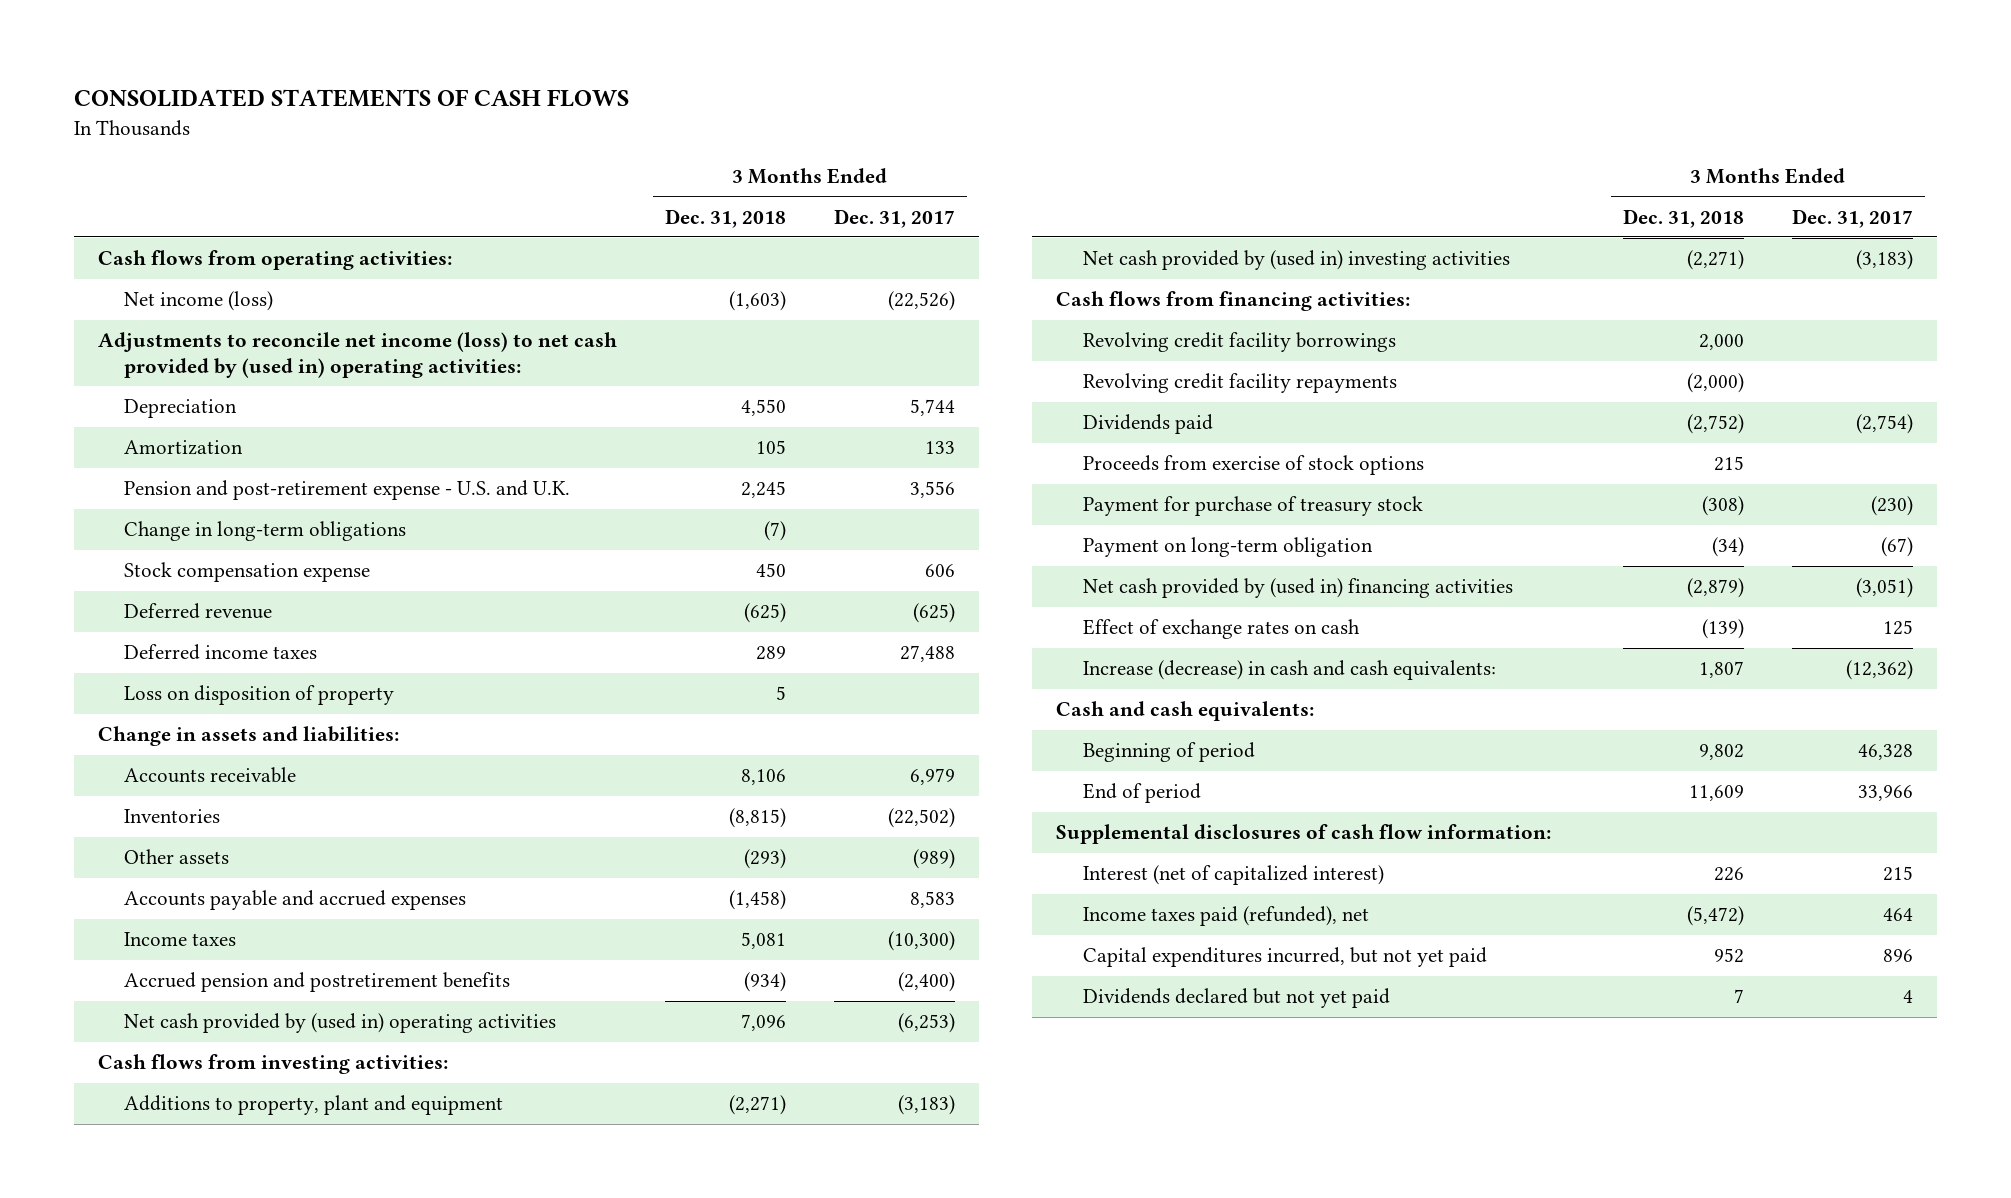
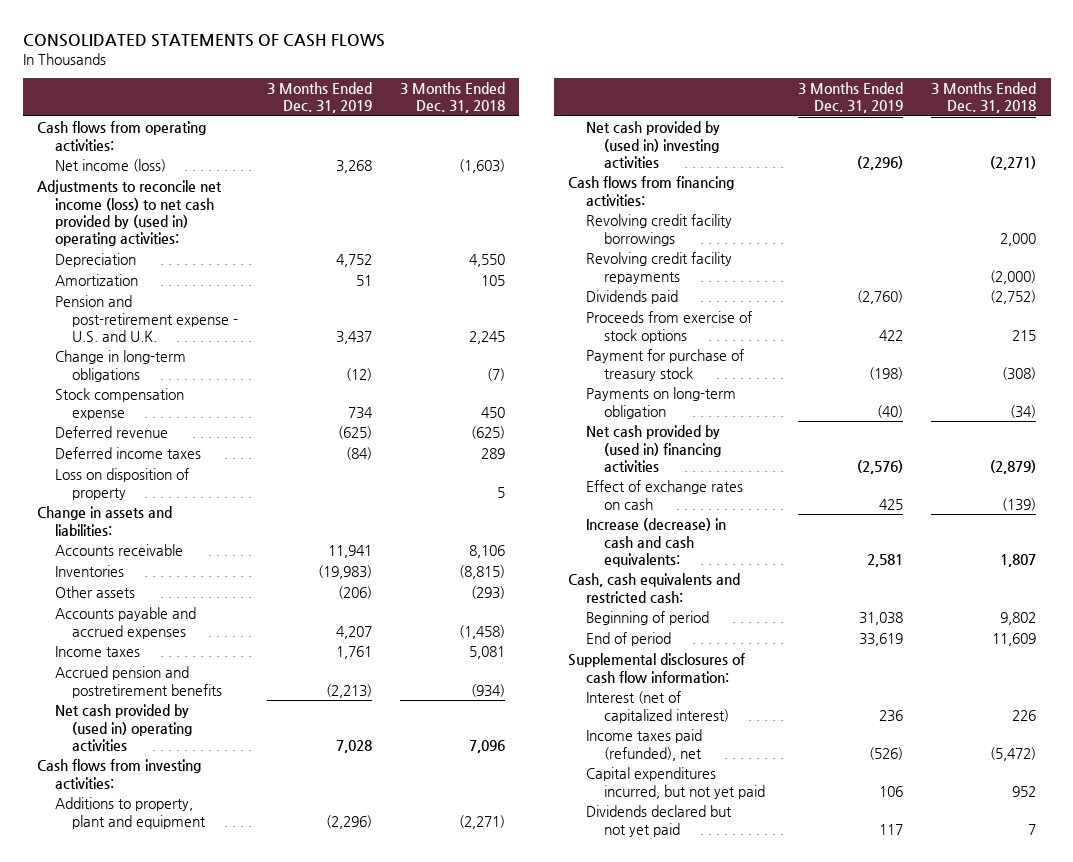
- | 3 Months Ended Dec. 31, 2018 | 3 Months Ended Dec. 31, 2017
+ | 3 Months Ended Dec. 31, 2019 | 3 Months Ended Dec. 31, 2018
- Payment on long-term obligation | (34) | (67)
+ Payments on long-term obligation | (40) | (34)
- Cash and cash equivalents:
+ Cash, cash equivalents and restricted cash:

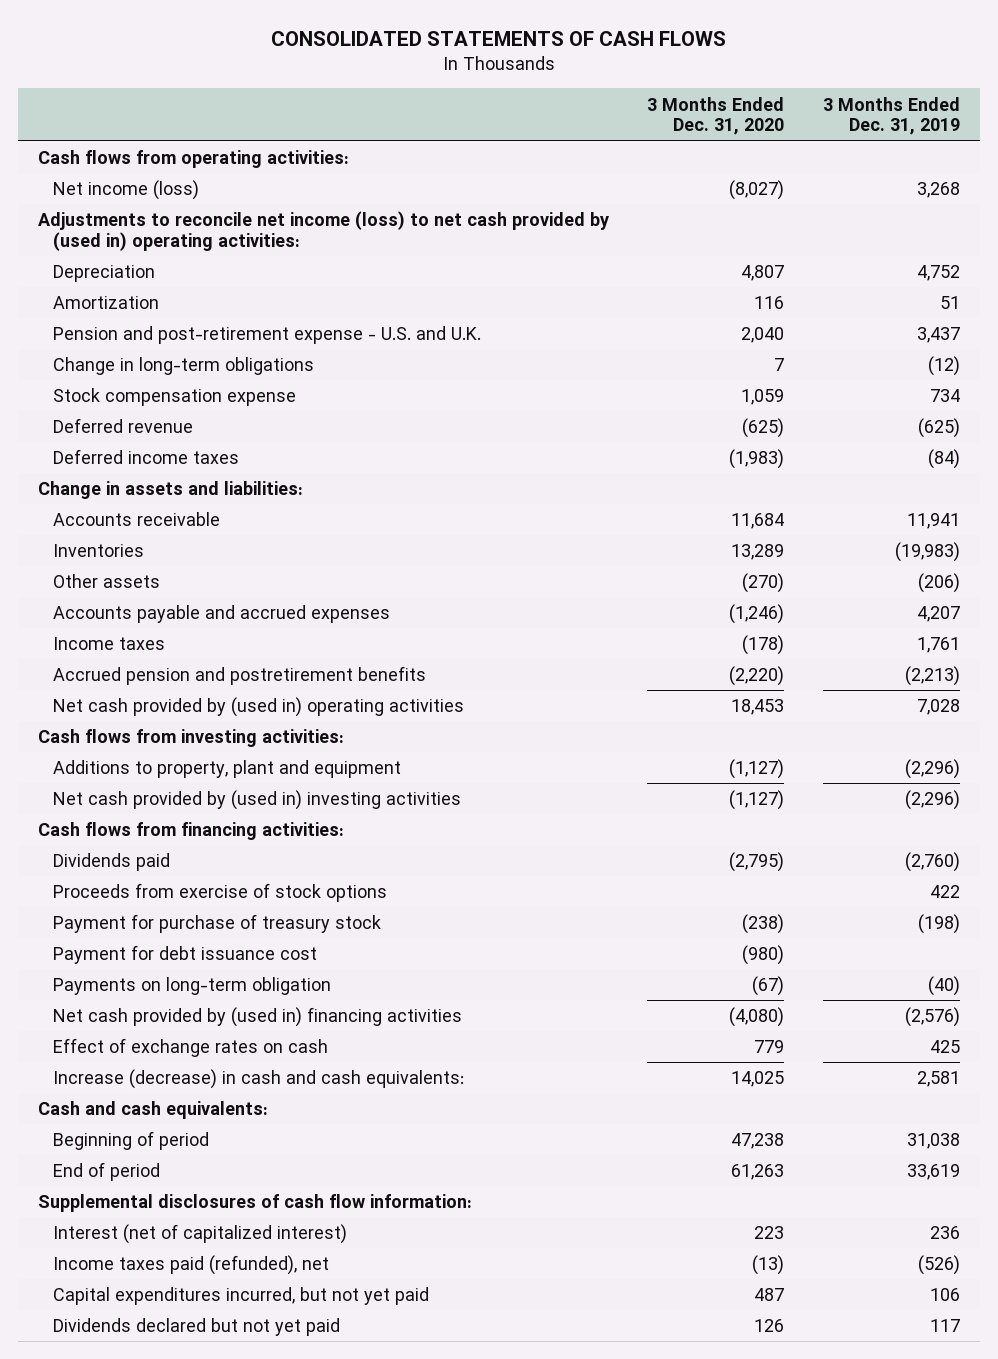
- | 3 Months Ended Dec. 31, 2019 | 3 Months Ended Dec. 31, 2018
+ | 3 Months Ended Dec. 31, 2020 | 3 Months Ended Dec. 31, 2019
- Loss on disposition of property | | 5
- Revolving credit facility borrowings | | 2,000
- Revolving credit facility repayments | | (2,000)
+ Payment for debt issuance cost | (980) |
- Cash, cash equivalents and restricted cash:
+ Cash and cash equivalents:

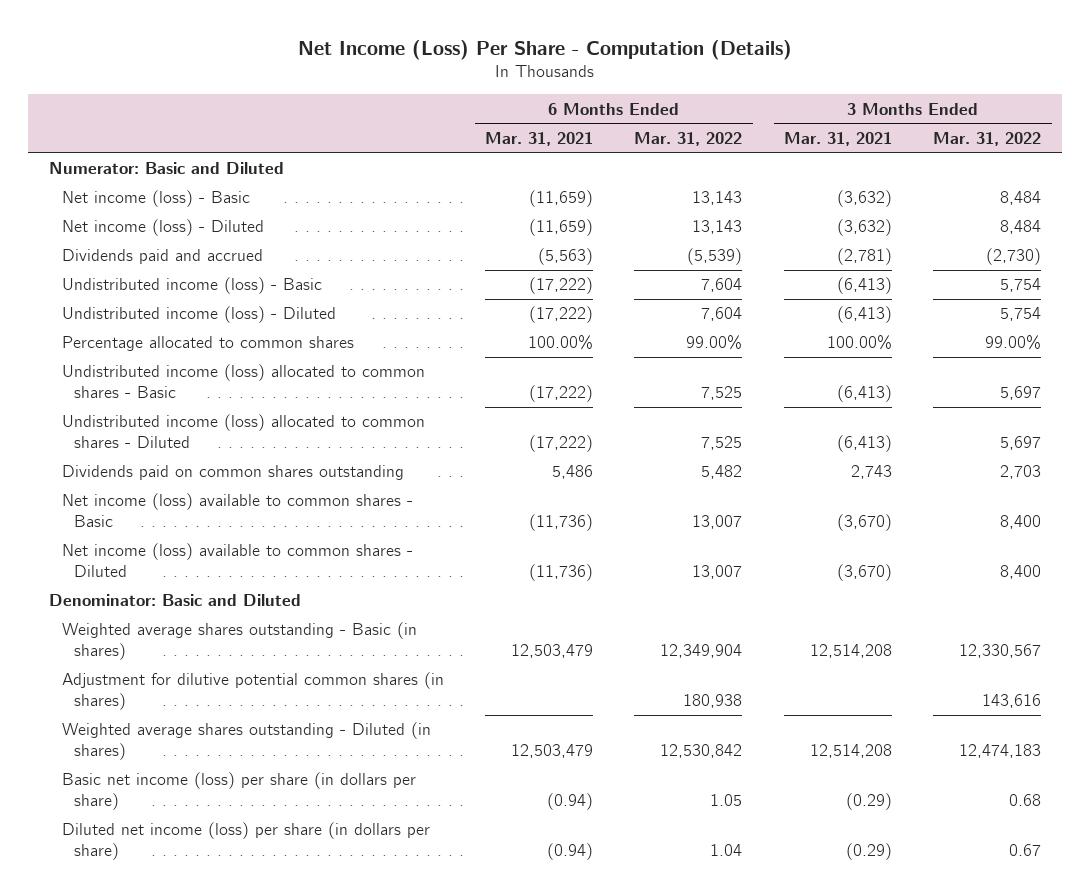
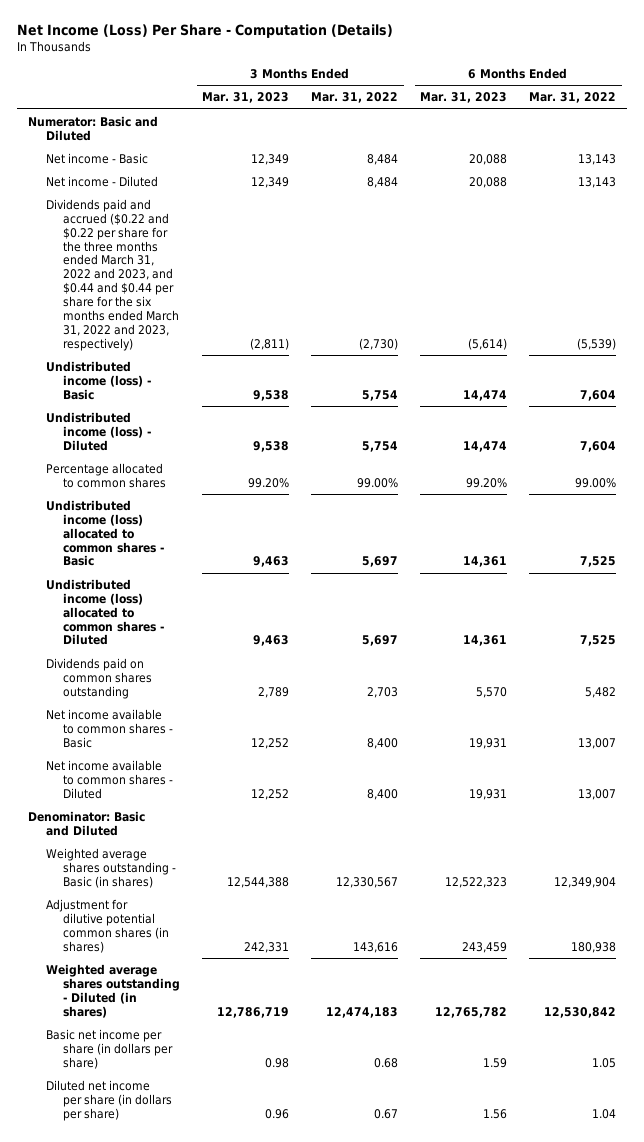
- | 6 Months Ended Mar. 31, 2021 | 6 Months Ended Mar. 31, 2022 | 3 Months Ended Mar. 31, 2021 | 3 Months Ended Mar. 31, 2022
+ | 3 Months Ended Mar. 31, 2023 | 3 Months Ended Mar. 31, 2022 | 6 Months Ended Mar. 31, 2023 | 6 Months Ended Mar. 31, 2022
- Net income (loss) - Basic | (11,659) | 13,143 | (3,632) | 8,484
- Net income (loss) - Diluted | (11,659) | 13,143 | (3,632) | 8,484
- Dividends paid and accrued | (5,563) | (5,539) | (2,781) | (2,730)
+ Net income - Basic | 12,349 | 8,484 | 20,088 | 13,143
+ Net income - Diluted | 12,349 | 8,484 | 20,088 | 13,143
+ Dividends paid and accrued ($0.22 and $0.22 per share for the three months ended March 31, 2022 and 2023, and $0.44 and $0.44 per share for the six months ended March 31, 2022 and 2023, respectively) | (2,811) | (2,730) | (5,614) | (5,539)
- Net income (loss) available to common shares - Basic | (11,736) | 13,007 | (3,670) | 8,400
- Net income (loss) available to common shares - Diluted | (11,736) | 13,007 | (3,670) | 8,400
+ Net income available to common shares - Basic | 12,252 | 8,400 | 19,931 | 13,007
+ Net income available to common shares - Diluted | 12,252 | 8,400 | 19,931 | 13,007
- Basic net income (loss) per share (in dollars per share) | (0.94) | 1.05 | (0.29) | 0.68
- Diluted net income (loss) per share (in dollars per share) | (0.94) | 1.04 | (0.29) | 0.67
+ Basic net income per share (in dollars per share) | 0.98 | 0.68 | 1.59 | 1.05
+ Diluted net income per share (in dollars per share) | 0.96 | 0.67 | 1.56 | 1.04

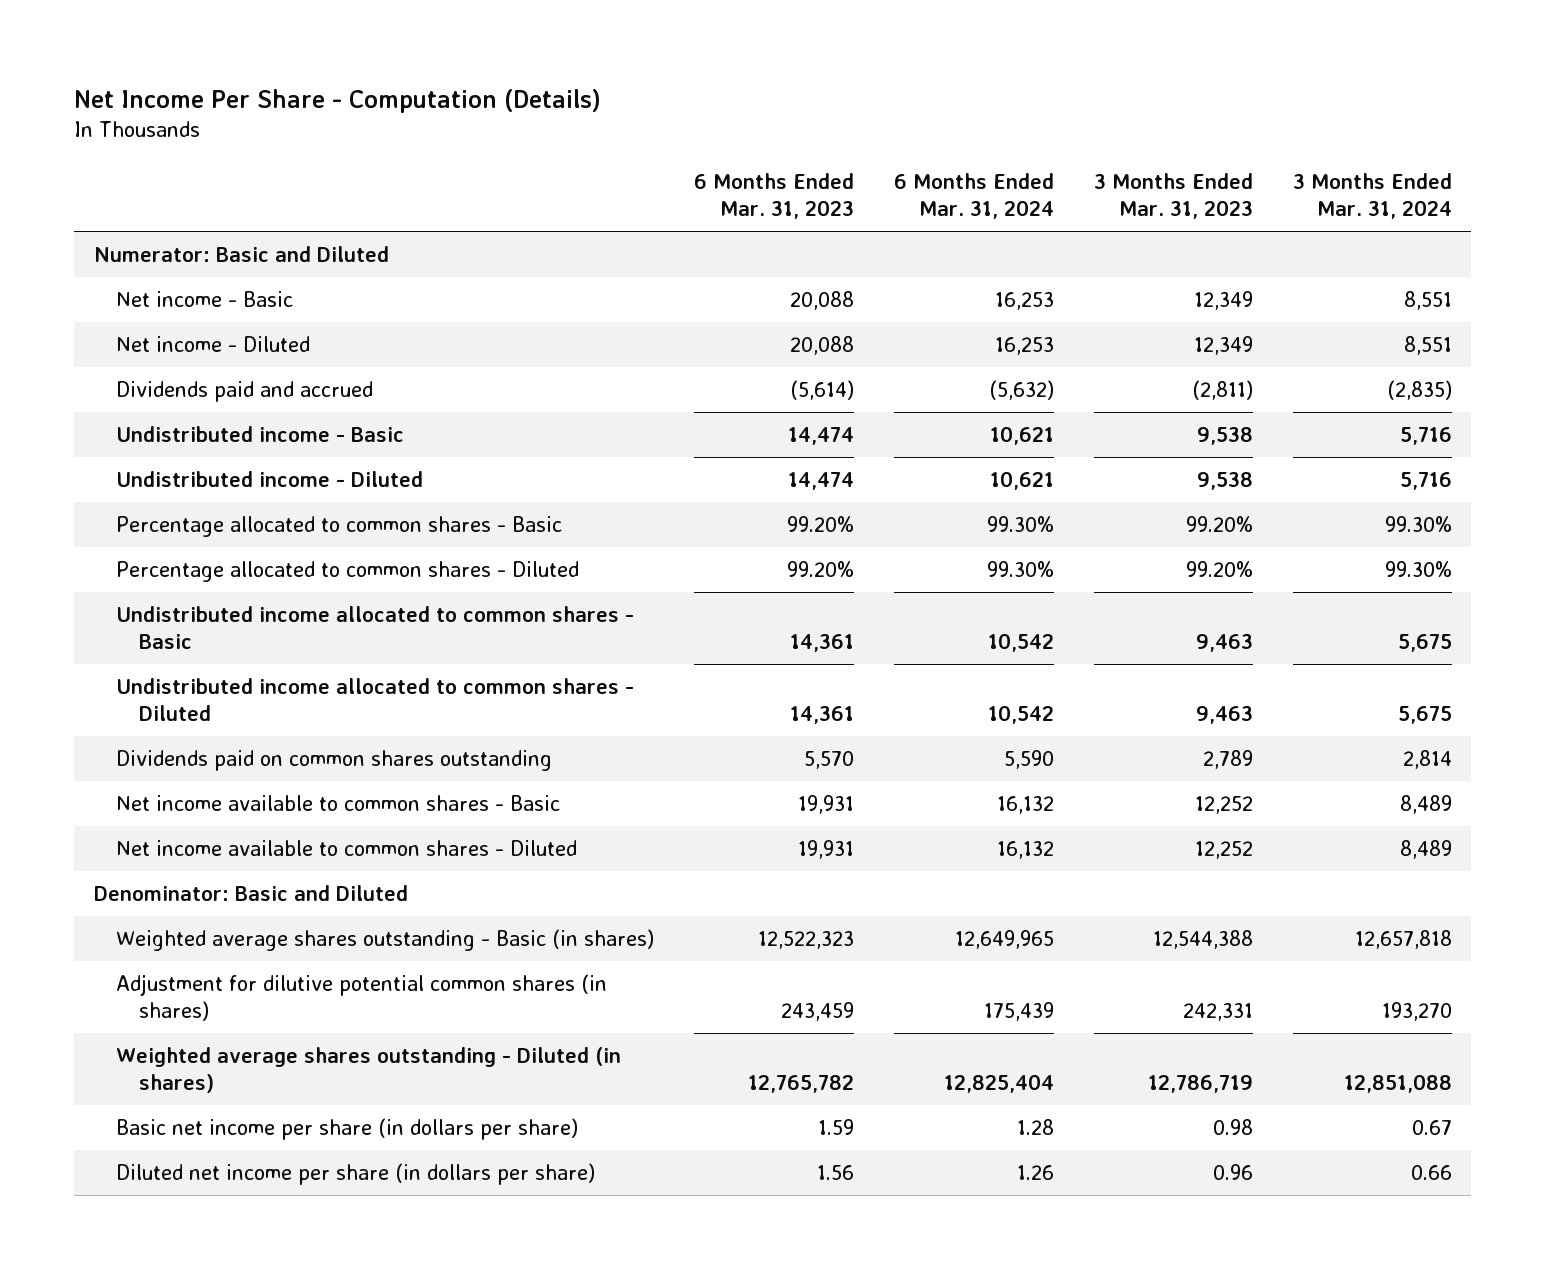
- Net Income (Loss) Per Share - Computation (Details)
+ Net Income Per Share - Computation (Details)
- | 3 Months Ended Mar. 31, 2023 | 3 Months Ended Mar. 31, 2022 | 6 Months Ended Mar. 31, 2023 | 6 Months Ended Mar. 31, 2022
+ | 6 Months Ended Mar. 31, 2023 | 6 Months Ended Mar. 31, 2024 | 3 Months Ended Mar. 31, 2023 | 3 Months Ended Mar. 31, 2024
- Dividends paid and accrued ($0.22 and $0.22 per share for the three months ended March 31, 2022 and 2023, and $0.44 and $0.44 per share for the six months ended March 31, 2022 and 2023, respectively) | (2,811) | (2,730) | (5,614) | (5,539)
- Undistributed income (loss) - Basic | 9,538 | 5,754 | 14,474 | 7,604
- Undistributed income (loss) - Diluted | 9,538 | 5,754 | 14,474 | 7,604
- Percentage allocated to common shares | 99.20% | 99.00% | 99.20% | 99.00%
- Undistributed income (loss) allocated to common shares - Basic | 9,463 | 5,697 | 14,361 | 7,525
- Undistributed income (loss) allocated to common shares - Diluted | 9,463 | 5,697 | 14,361 | 7,525
+ Dividends paid and accrued | (5,614) | (5,632) | (2,811) | (2,835)
+ Undistributed income - Basic | 14,474 | 10,621 | 9,538 | 5,716
+ Undistributed income - Diluted | 14,474 | 10,621 | 9,538 | 5,716
+ Percentage allocated to common shares - Basic | 99.20% | 99.30% | 99.20% | 99.30%
+ Percentage allocated to common shares - Diluted | 99.20% | 99.30% | 99.20% | 99.30%
+ Undistributed income allocated to common shares - Basic | 14,361 | 10,542 | 9,463 | 5,675
+ Undistributed income allocated to common shares - Diluted | 14,361 | 10,542 | 9,463 | 5,675

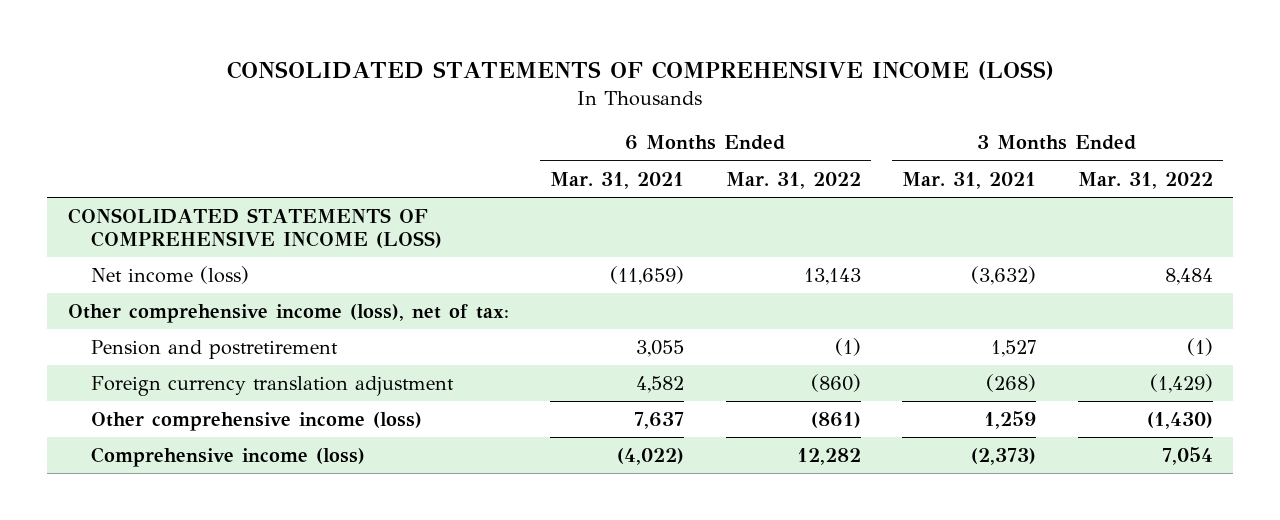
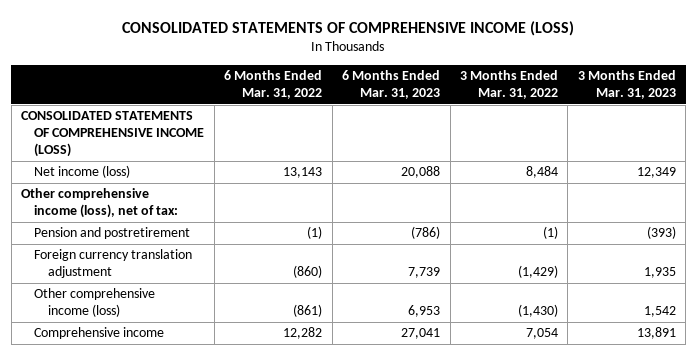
- | 6 Months Ended Mar. 31, 2021 | 6 Months Ended Mar. 31, 2022 | 3 Months Ended Mar. 31, 2021 | 3 Months Ended Mar. 31, 2022
+ | 6 Months Ended Mar. 31, 2022 | 6 Months Ended Mar. 31, 2023 | 3 Months Ended Mar. 31, 2022 | 3 Months Ended Mar. 31, 2023
- Comprehensive income (loss) | (4,022) | 12,282 | (2,373) | 7,054
+ Comprehensive income | 12,282 | 27,041 | 7,054 | 13,891

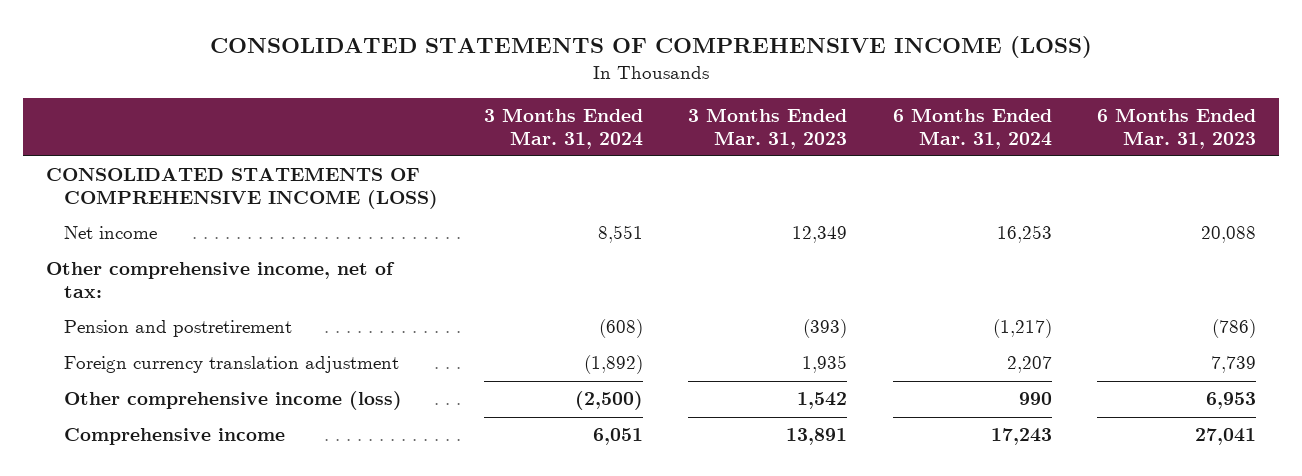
- | 6 Months Ended Mar. 31, 2022 | 6 Months Ended Mar. 31, 2023 | 3 Months Ended Mar. 31, 2022 | 3 Months Ended Mar. 31, 2023
+ | 3 Months Ended Mar. 31, 2024 | 3 Months Ended Mar. 31, 2023 | 6 Months Ended Mar. 31, 2024 | 6 Months Ended Mar. 31, 2023
- Net income (loss) | 13,143 | 20,088 | 8,484 | 12,349
- Other comprehensive income (loss), net of tax:
+ Net income | 8,551 | 12,349 | 16,253 | 20,088
+ Other comprehensive income, net of tax:

